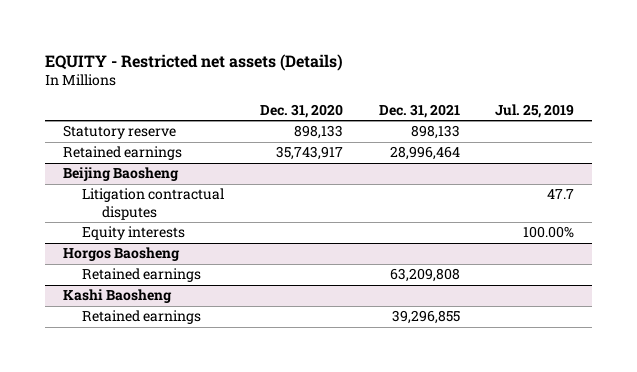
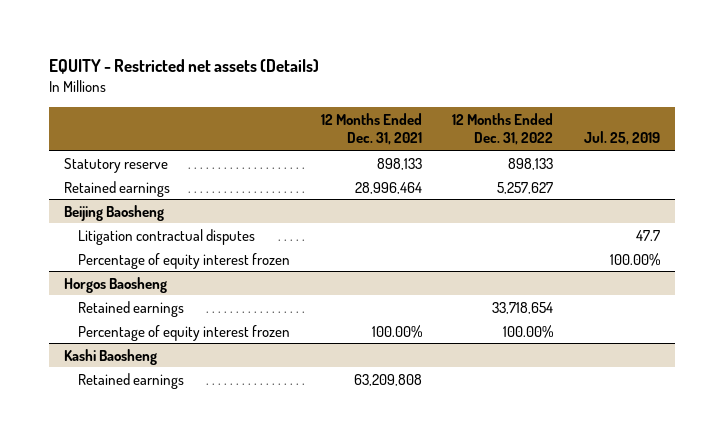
- | Dec. 31, 2020 | Dec. 31, 2021 | Jul. 25, 2019
+ | 12 Months Ended Dec. 31, 2021 | 12 Months Ended Dec. 31, 2022 | Jul. 25, 2019
@ Beijing Baosheng
- Equity interests | | | 100.00%
+ Percentage of equity interest frozen | | | 100.00%
@ Horgos Baosheng
+ Percentage of equity interest frozen | 100.00% | 100.00% |

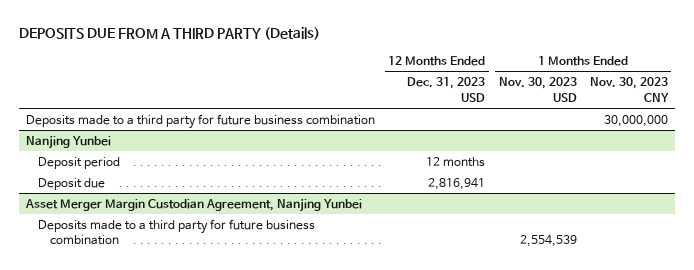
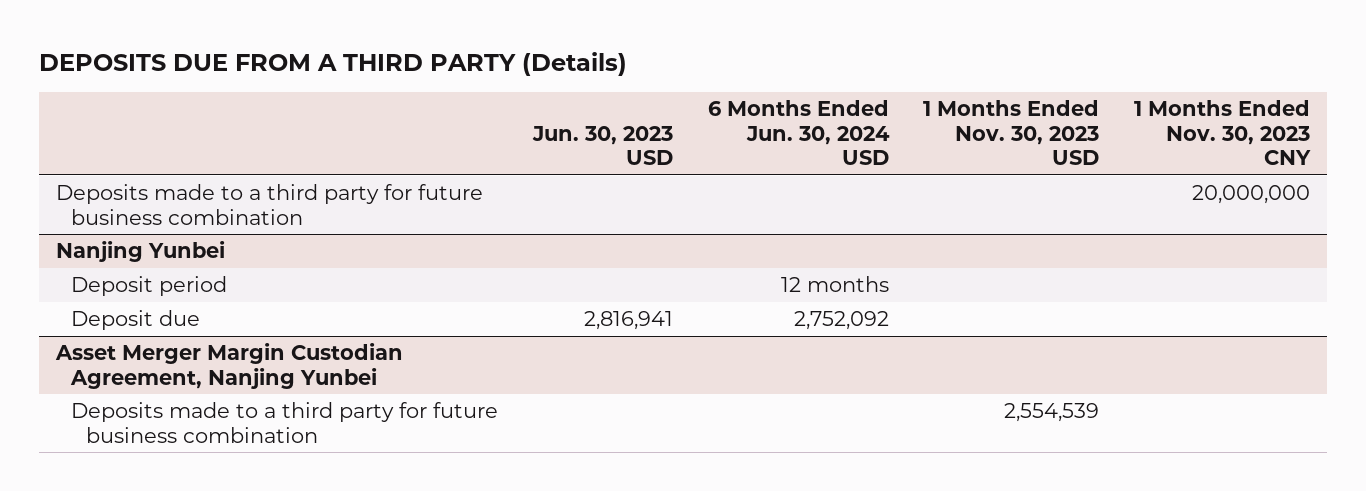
- | 12 Months Ended Dec. 31, 2023 USD | 1 Months Ended Nov. 30, 2023 USD | 1 Months Ended Nov. 30, 2023 CNY
+ | Jun. 30, 2023 USD | 6 Months Ended Jun. 30, 2024 USD | 1 Months Ended Nov. 30, 2023 USD | 1 Months Ended Nov. 30, 2023 CNY
- Deposits made to a third party for future business combination | | | 30,000,000
+ Deposits made to a third party for future business combination | | | | 20,000,000

